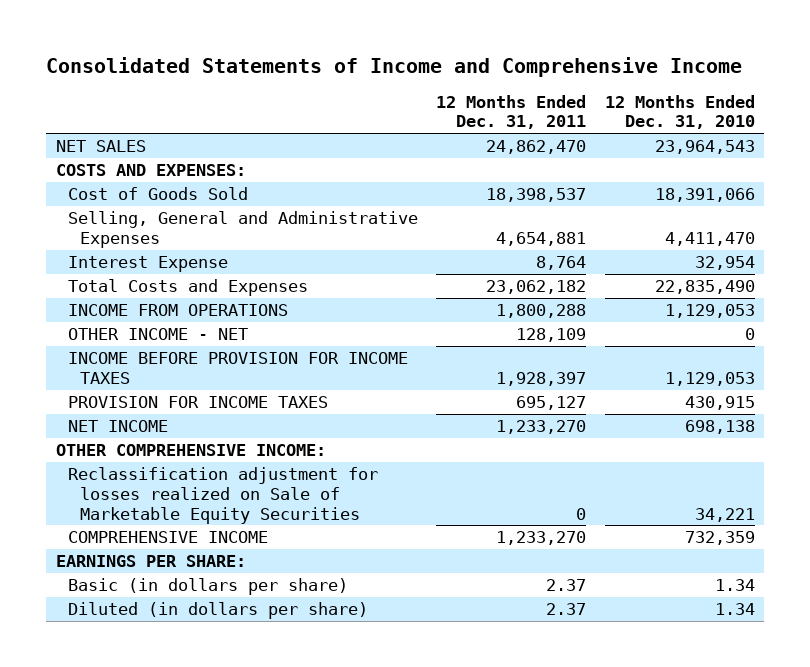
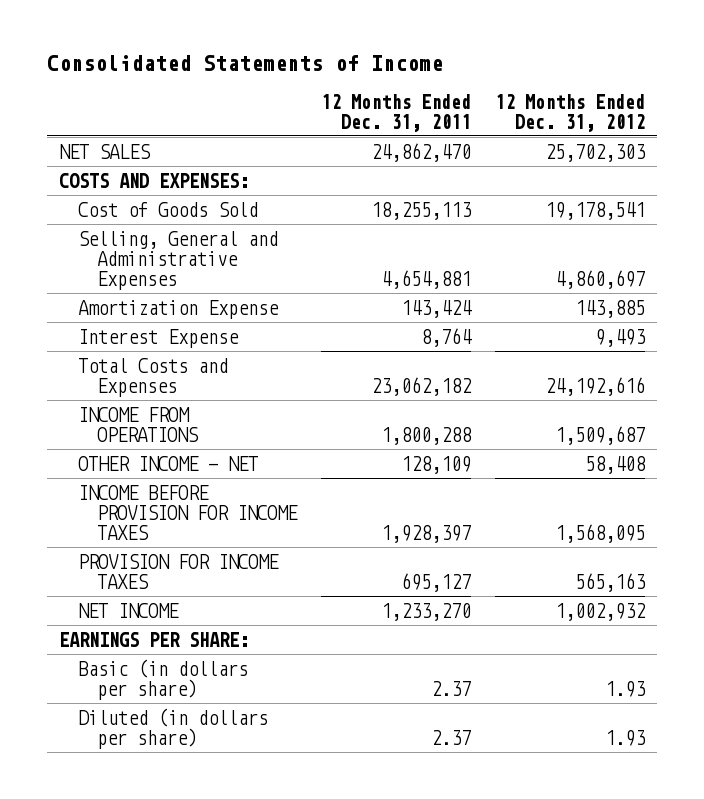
- Consolidated Statements of Income and Comprehensive Income
+ Consolidated Statements of Income
- | 12 Months Ended Dec. 31, 2011 | 12 Months Ended Dec. 31, 2010
+ | 12 Months Ended Dec. 31, 2011 | 12 Months Ended Dec. 31, 2012
- Cost of Goods Sold | 18,398,537 | 18,391,066
+ Cost of Goods Sold | 18,255,113 | 19,178,541
+ Amortization Expense | 143,424 | 143,885
- OTHER COMPREHENSIVE INCOME:
- Reclassification adjustment for losses realized on Sale of Marketable Equity Securities | 0 | 34,221
- COMPREHENSIVE INCOME | 1,233,270 | 732,359

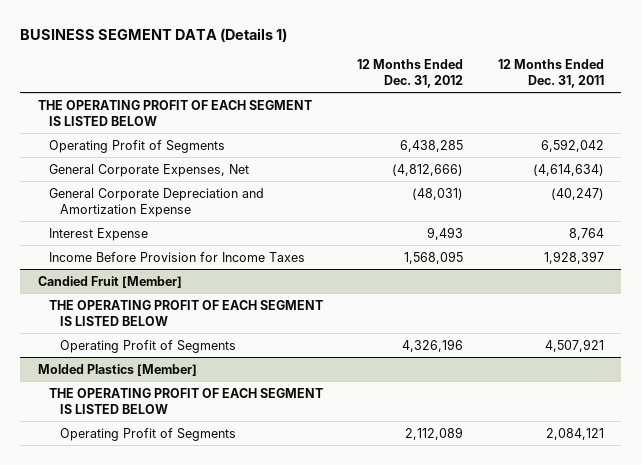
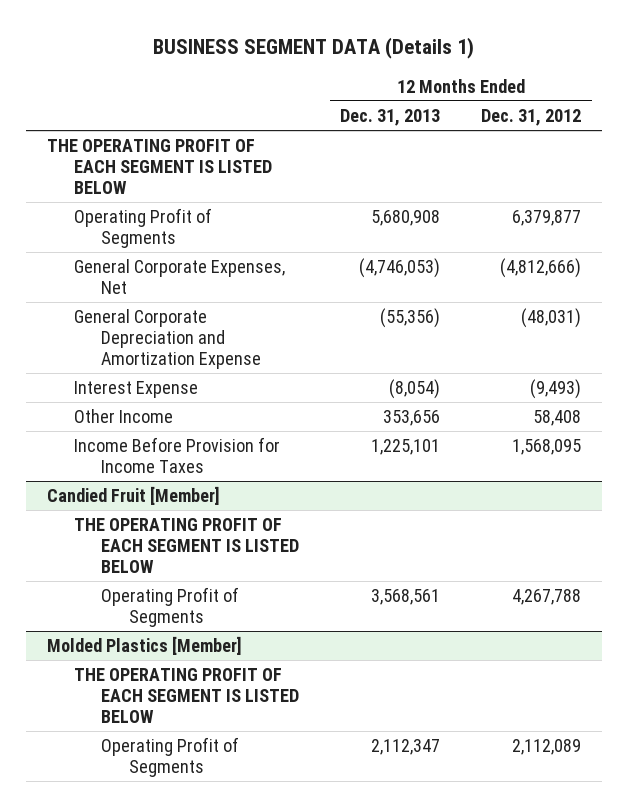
- | 12 Months Ended Dec. 31, 2012 | 12 Months Ended Dec. 31, 2011
+ | 12 Months Ended Dec. 31, 2013 | 12 Months Ended Dec. 31, 2012
- Operating Profit of Segments | 6,438,285 | 6,592,042
+ Operating Profit of Segments | 5,680,908 | 6,379,877
- Interest Expense | 9,493 | 8,764
+ Interest Expense | (8,054) | (9,493)
+ Other Income | 353,656 | 58,408
@ Candied Fruit [Member]
- Operating Profit of Segments | 4,326,196 | 4,507,921
+ Operating Profit of Segments | 3,568,561 | 4,267,788

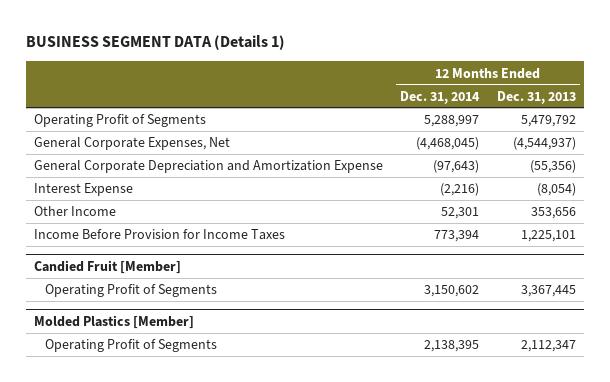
- | 12 Months Ended Dec. 31, 2013 | 12 Months Ended Dec. 31, 2012
+ | 12 Months Ended Dec. 31, 2014 | 12 Months Ended Dec. 31, 2013
- THE OPERATING PROFIT OF EACH SEGMENT IS LISTED BELOW
- Operating Profit of Segments | 5,680,908 | 6,379,877
- General Corporate Expenses, Net | (4,746,053) | (4,812,666)
+ Operating Profit of Segments | 5,288,997 | 5,479,792
+ General Corporate Expenses, Net | (4,468,045) | (4,544,937)
@ Candied Fruit [Member]
- THE OPERATING PROFIT OF EACH SEGMENT IS LISTED BELOW
- Operating Profit of Segments | 3,568,561 | 4,267,788
+ Operating Profit of Segments | 3,150,602 | 3,367,445
@ Molded Plastics [Member]
- THE OPERATING PROFIT OF EACH SEGMENT IS LISTED BELOW

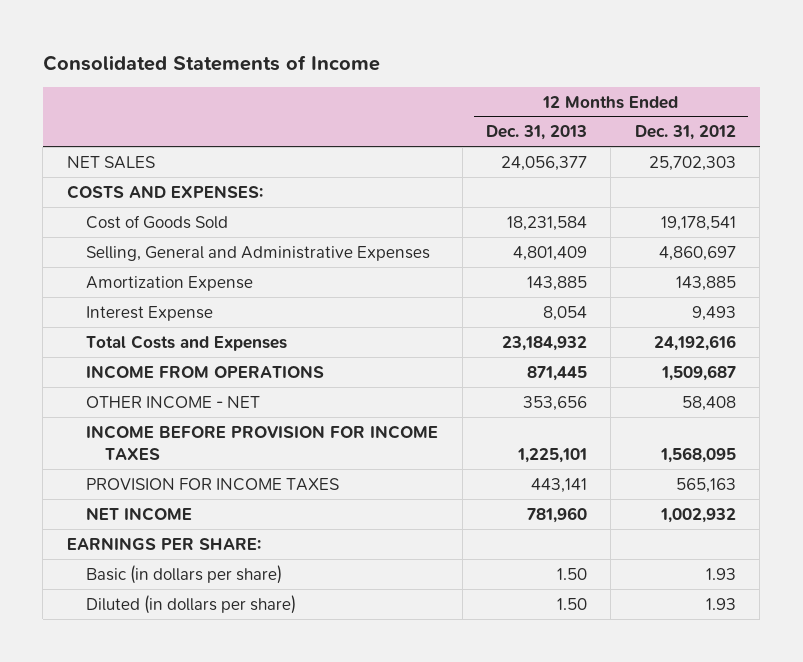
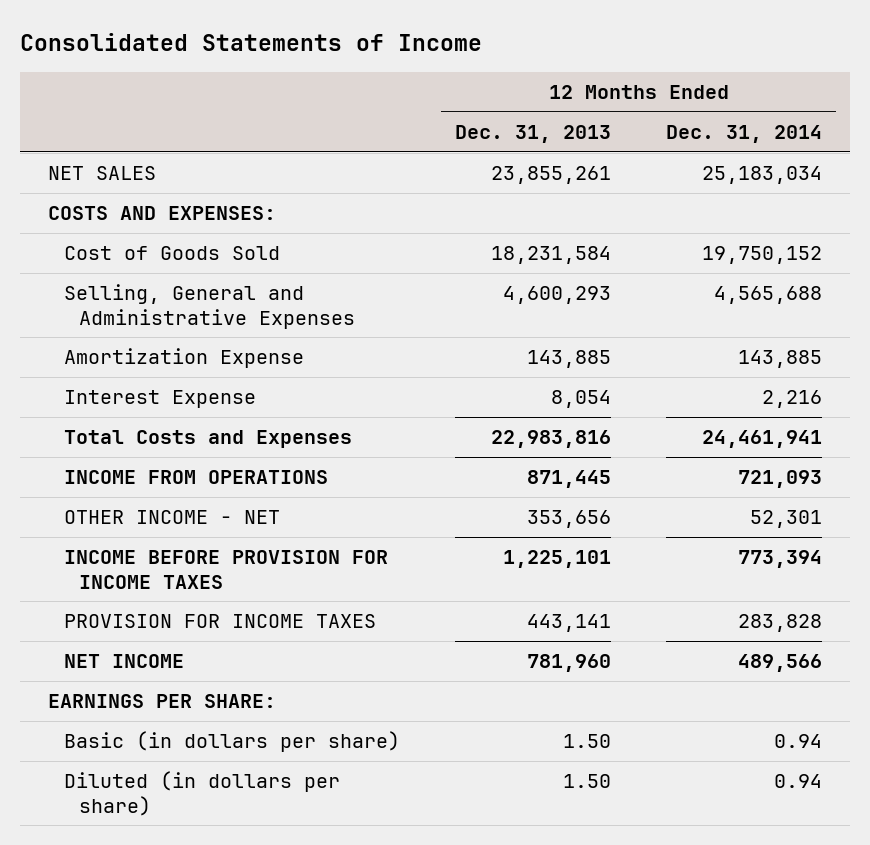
- | 12 Months Ended Dec. 31, 2013 | 12 Months Ended Dec. 31, 2012
+ | 12 Months Ended Dec. 31, 2013 | 12 Months Ended Dec. 31, 2014
- NET SALES | 24,056,377 | 25,702,303
+ NET SALES | 23,855,261 | 25,183,034
- Selling, General and Administrative Expenses | 4,801,409 | 4,860,697
+ Selling, General and Administrative Expenses | 4,600,293 | 4,565,688
- Total Costs and Expenses | 23,184,932 | 24,192,616
+ Total Costs and Expenses | 22,983,816 | 24,461,941

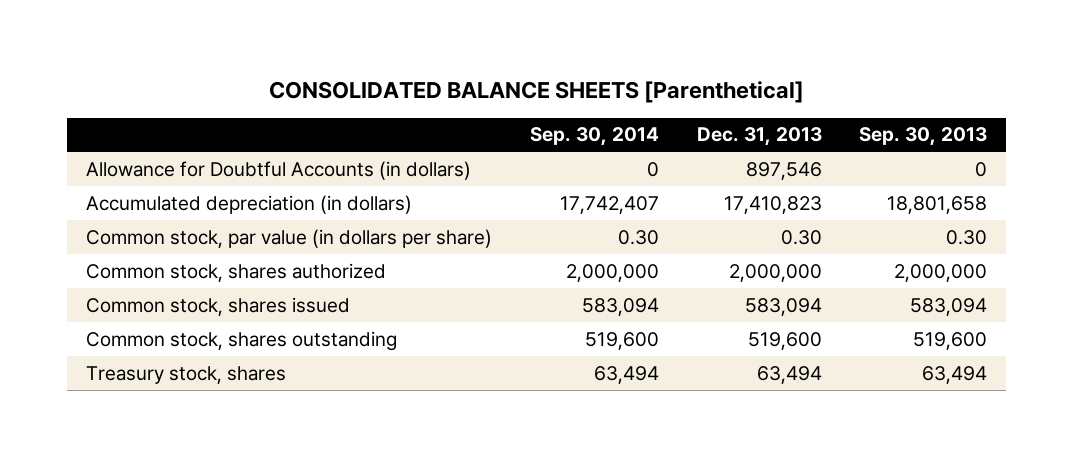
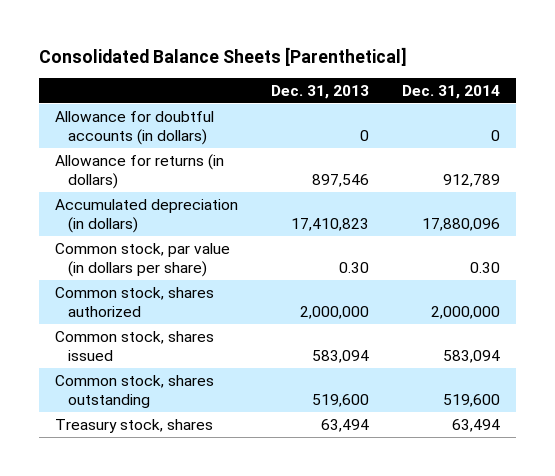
- CONSOLIDATED BALANCE SHEETS [Parenthetical]
+ Consolidated Balance Sheets [Parenthetical]
- | Sep. 30, 2014 | Dec. 31, 2013 | Sep. 30, 2013
+ | Dec. 31, 2013 | Dec. 31, 2014
- Allowance for Doubtful Accounts (in dollars) | 0 | 897,546 | 0
+ Allowance for doubtful accounts (in dollars) | 0 | 0
+ Allowance for returns (in dollars) | 897,546 | 912,789

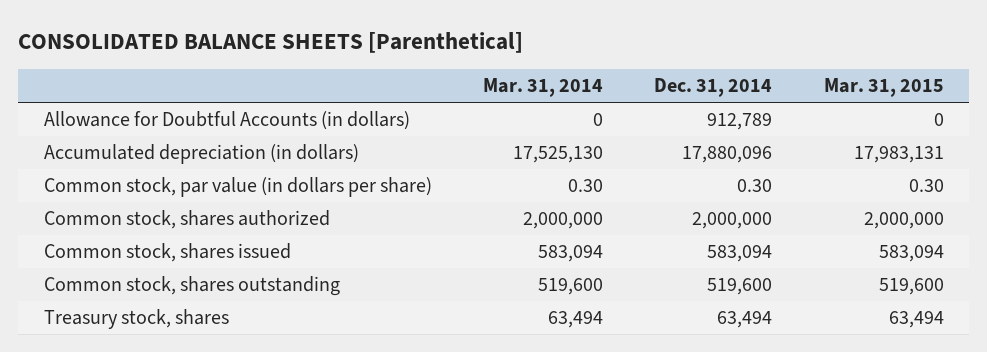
- Consolidated Balance Sheets [Parenthetical]
+ CONSOLIDATED BALANCE SHEETS [Parenthetical]
- | Dec. 31, 2013 | Dec. 31, 2014
+ | Mar. 31, 2014 | Dec. 31, 2014 | Mar. 31, 2015
- Allowance for doubtful accounts (in dollars) | 0 | 0
- Allowance for returns (in dollars) | 897,546 | 912,789
+ Allowance for Doubtful Accounts (in dollars) | 0 | 912,789 | 0

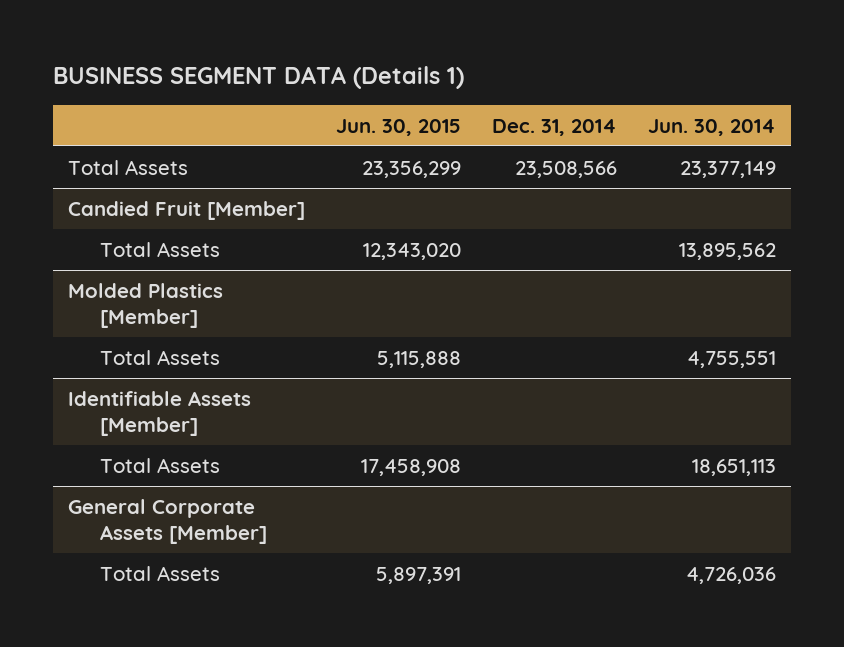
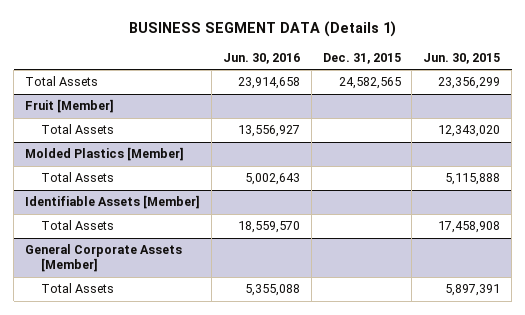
- | Jun. 30, 2015 | Dec. 31, 2014 | Jun. 30, 2014
+ | Jun. 30, 2016 | Dec. 31, 2015 | Jun. 30, 2015
- Candied Fruit [Member]
+ Fruit [Member]

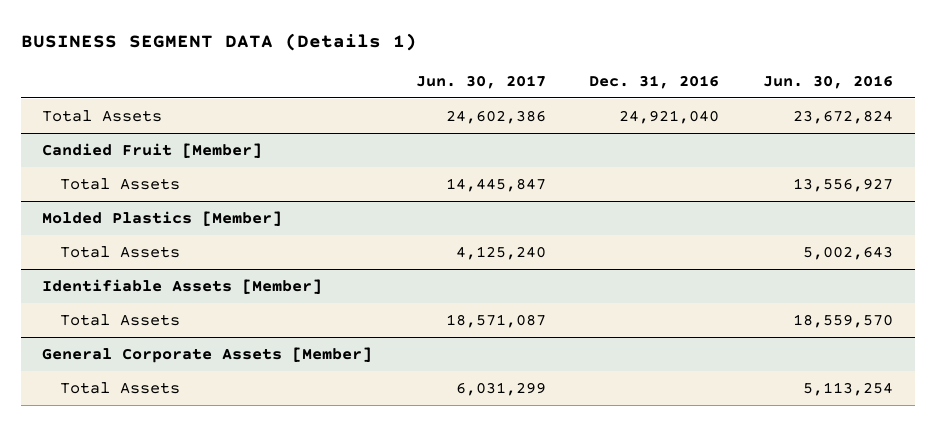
- | Jun. 30, 2016 | Dec. 31, 2015 | Jun. 30, 2015
+ | Jun. 30, 2017 | Dec. 31, 2016 | Jun. 30, 2016
- Total Assets | 23,914,658 | 24,582,565 | 23,356,299
- Fruit [Member]
+ Total Assets | 24,602,386 | 24,921,040 | 23,672,824
+ Candied Fruit [Member]
@ General Corporate Assets [Member]
- Total Assets | 5,355,088 | | 5,897,391
+ Total Assets | 6,031,299 | | 5,113,254

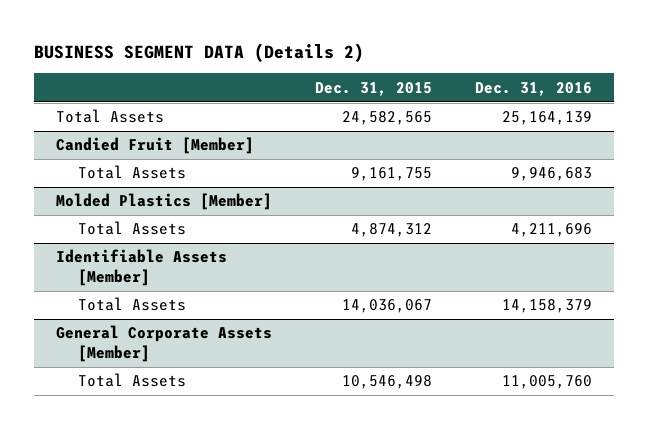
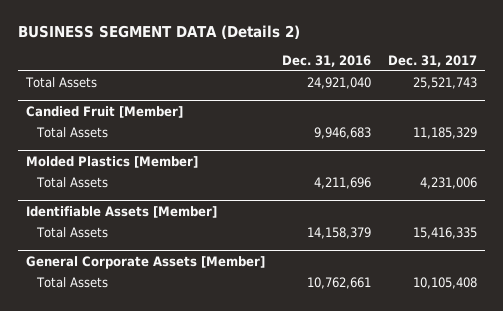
- | Dec. 31, 2015 | Dec. 31, 2016
+ | Dec. 31, 2016 | Dec. 31, 2017
- Total Assets | 24,582,565 | 25,164,139
+ Total Assets | 24,921,040 | 25,521,743
@ General Corporate Assets [Member]
- Total Assets | 10,546,498 | 11,005,760
+ Total Assets | 10,762,661 | 10,105,408

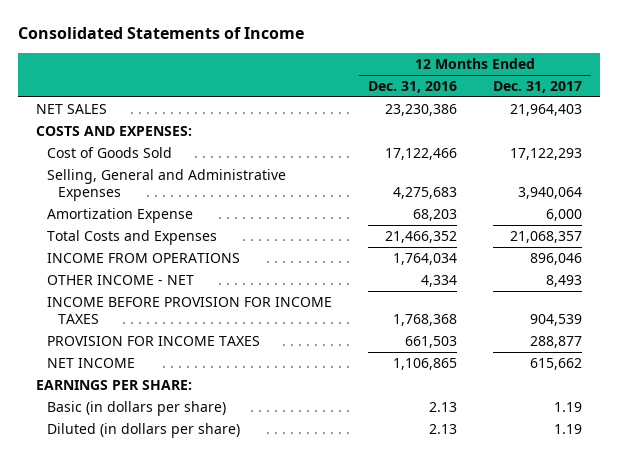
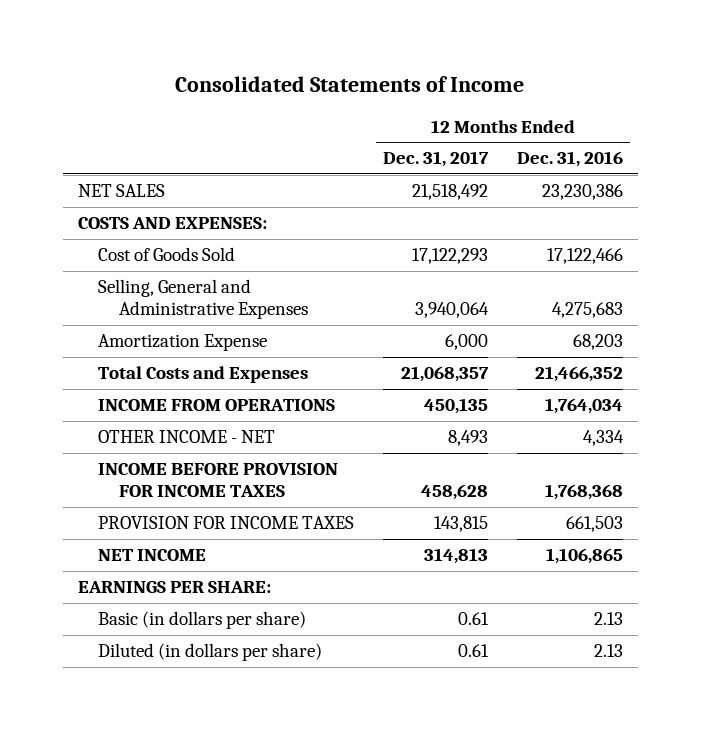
- | 12 Months Ended Dec. 31, 2016 | 12 Months Ended Dec. 31, 2017
+ | 12 Months Ended Dec. 31, 2017 | 12 Months Ended Dec. 31, 2016
- NET SALES | 23,230,386 | 21,964,403
+ NET SALES | 21,518,492 | 23,230,386
- INCOME FROM OPERATIONS | 1,764,034 | 896,046
+ INCOME FROM OPERATIONS | 450,135 | 1,764,034
- INCOME BEFORE PROVISION FOR INCOME TAXES | 1,768,368 | 904,539
- PROVISION FOR INCOME TAXES | 661,503 | 288,877
- NET INCOME | 1,106,865 | 615,662
+ INCOME BEFORE PROVISION FOR INCOME TAXES | 458,628 | 1,768,368
+ PROVISION FOR INCOME TAXES | 143,815 | 661,503
+ NET INCOME | 314,813 | 1,106,865
- Basic (in dollars per share) | 2.13 | 1.19
- Diluted (in dollars per share) | 2.13 | 1.19
+ Basic (in dollars per share) | 0.61 | 2.13
+ Diluted (in dollars per share) | 0.61 | 2.13

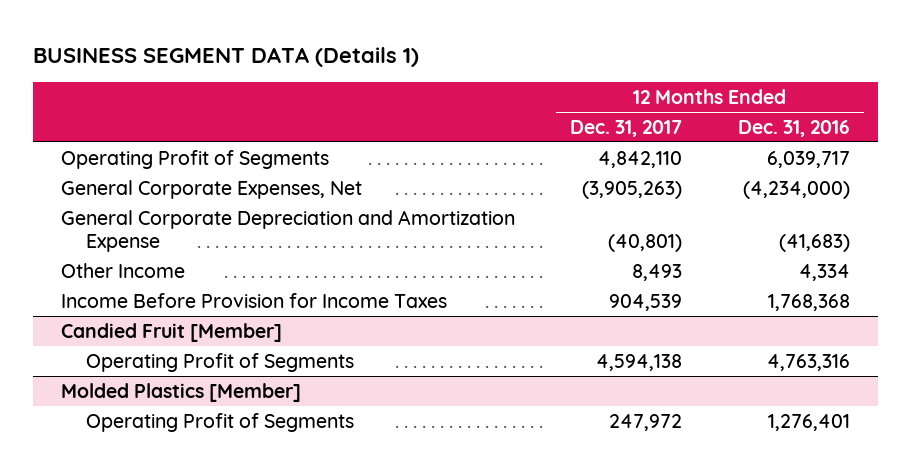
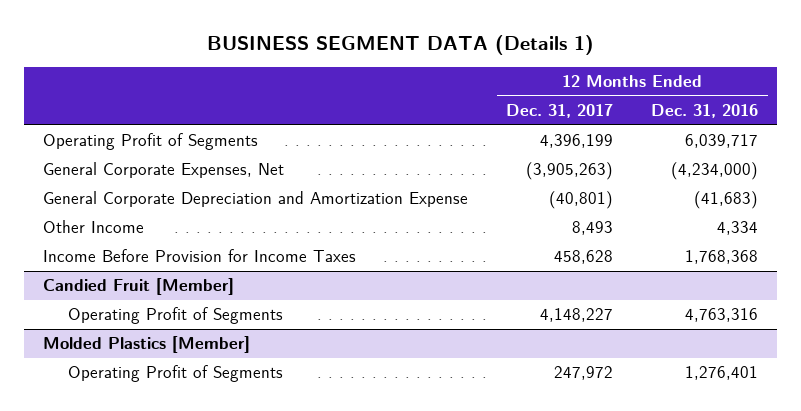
- Operating Profit of Segments | 4,842,110 | 6,039,717
+ Operating Profit of Segments | 4,396,199 | 6,039,717
- Income Before Provision for Income Taxes | 904,539 | 1,768,368
+ Income Before Provision for Income Taxes | 458,628 | 1,768,368
@ Candied Fruit [Member]
- Operating Profit of Segments | 4,594,138 | 4,763,316
+ Operating Profit of Segments | 4,148,227 | 4,763,316

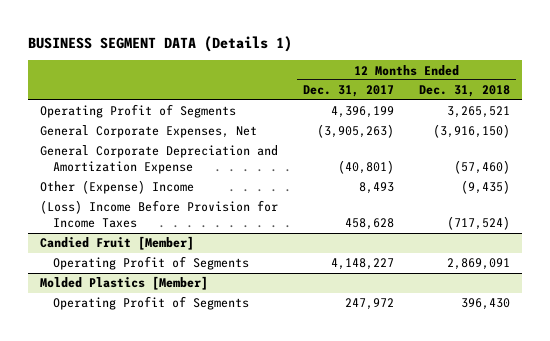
- | 12 Months Ended Dec. 31, 2017 | 12 Months Ended Dec. 31, 2016
+ | 12 Months Ended Dec. 31, 2017 | 12 Months Ended Dec. 31, 2018
- Other Income | 8,493 | 4,334
- Income Before Provision for Income Taxes | 458,628 | 1,768,368
+ Other (Expense) Income | 8,493 | (9,435)
+ (Loss) Income Before Provision for Income Taxes | 458,628 | (717,524)

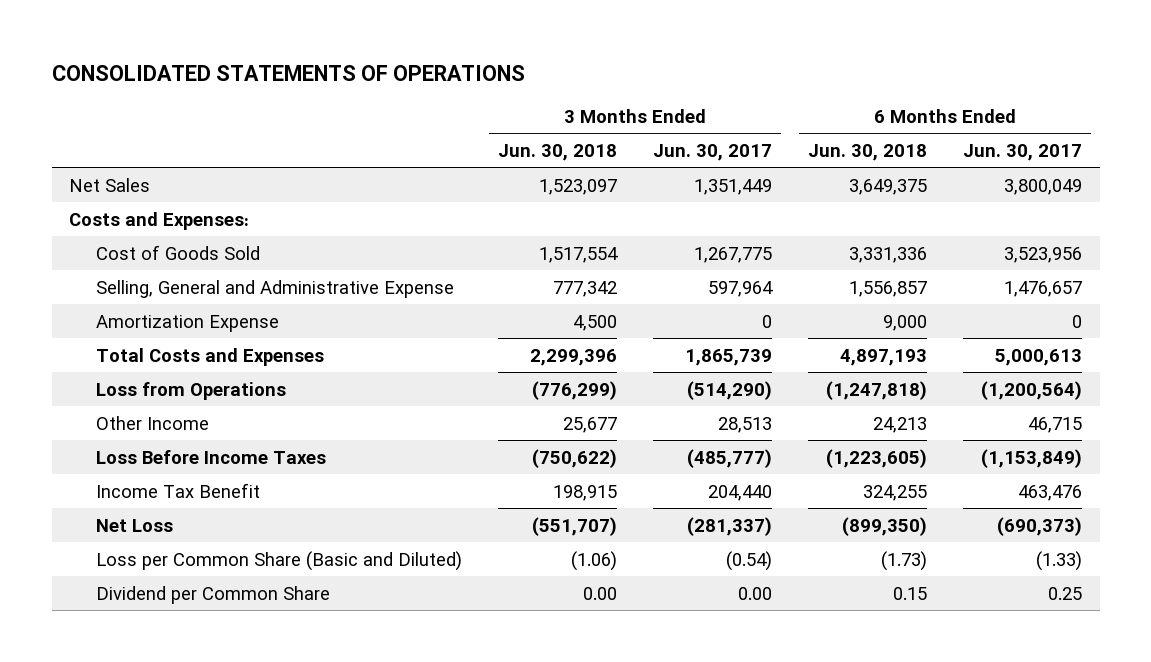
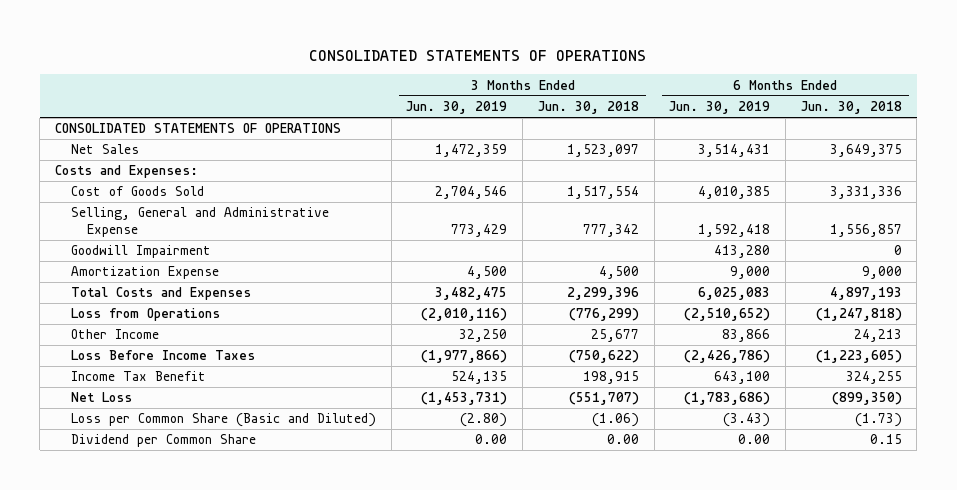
- | 3 Months Ended Jun. 30, 2018 | 3 Months Ended Jun. 30, 2017 | 6 Months Ended Jun. 30, 2018 | 6 Months Ended Jun. 30, 2017
+ | 3 Months Ended Jun. 30, 2019 | 3 Months Ended Jun. 30, 2018 | 6 Months Ended Jun. 30, 2019 | 6 Months Ended Jun. 30, 2018
+ CONSOLIDATED STATEMENTS OF OPERATIONS
+ Goodwill Impairment | | | 413,280 | 0

